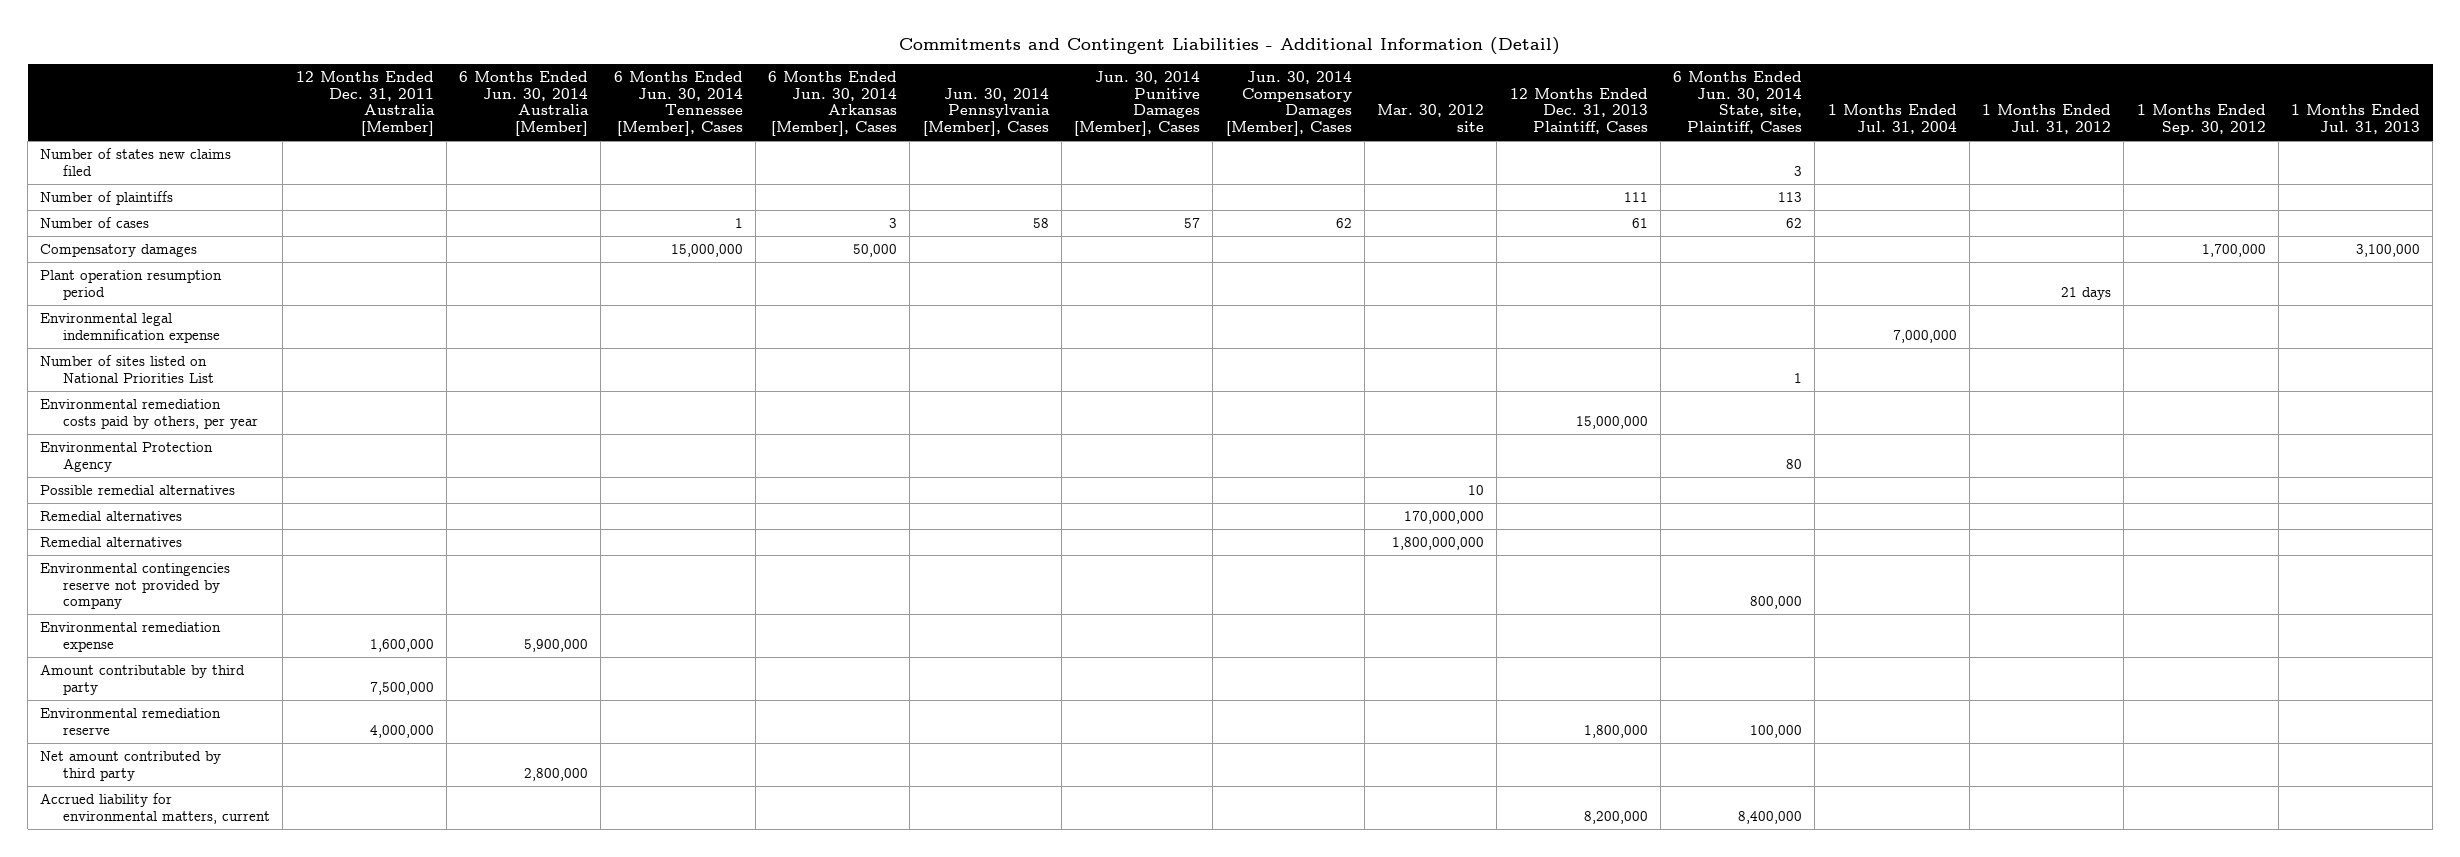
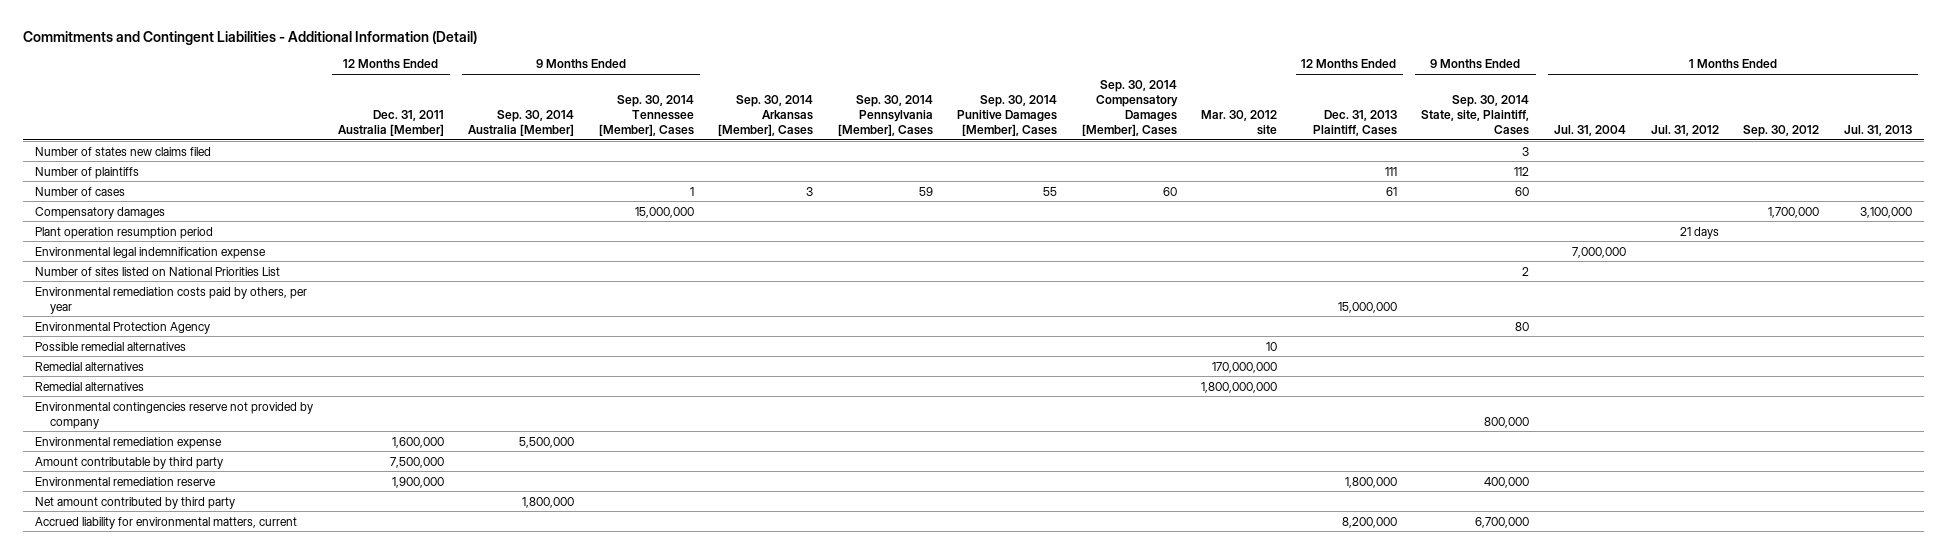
- | 12 Months Ended Dec. 31, 2011 Australia [Member] | 6 Months Ended Jun. 30, 2014 Australia [Member] | 6 Months Ended Jun. 30, 2014 Tennessee [Member], Cases | 6 Months Ended Jun. 30, 2014 Arkansas [Member], Cases | Jun. 30, 2014 Pennsylvania [Member], Cases | Jun. 30, 2014 Punitive Damages [Member], Cases | Jun. 30, 2014 Compensatory Damages [Member], Cases | Mar. 30, 2012 site | 12 Months Ended Dec. 31, 2013 Plaintiff, Cases | 6 Months Ended Jun. 30, 2014 State, site, Plaintiff, Cases | 1 Months Ended Jul. 31, 2004 | 1 Months Ended Jul. 31, 2012 | 1 Months Ended Sep. 30, 2012 | 1 Months Ended Jul. 31, 2013
+ | 12 Months Ended Dec. 31, 2011 Australia [Member] | 9 Months Ended Sep. 30, 2014 Australia [Member] | 9 Months Ended Sep. 30, 2014 Tennessee [Member], Cases | Sep. 30, 2014 Arkansas [Member], Cases | Sep. 30, 2014 Pennsylvania [Member], Cases | Sep. 30, 2014 Punitive Damages [Member], Cases | Sep. 30, 2014 Compensatory Damages [Member], Cases | Mar. 30, 2012 site | 12 Months Ended Dec. 31, 2013 Plaintiff, Cases | 9 Months Ended Sep. 30, 2014 State, site, Plaintiff, Cases | 1 Months Ended Jul. 31, 2004 | 1 Months Ended Jul. 31, 2012 | 1 Months Ended Sep. 30, 2012 | 1 Months Ended Jul. 31, 2013
- Environmental remediation reserve | 4,000,000 | | | | | | | | 1,800,000 | 100,000 | | | |
+ Environmental remediation reserve | 1,900,000 | | | | | | | | 1,800,000 | 400,000 | | | |

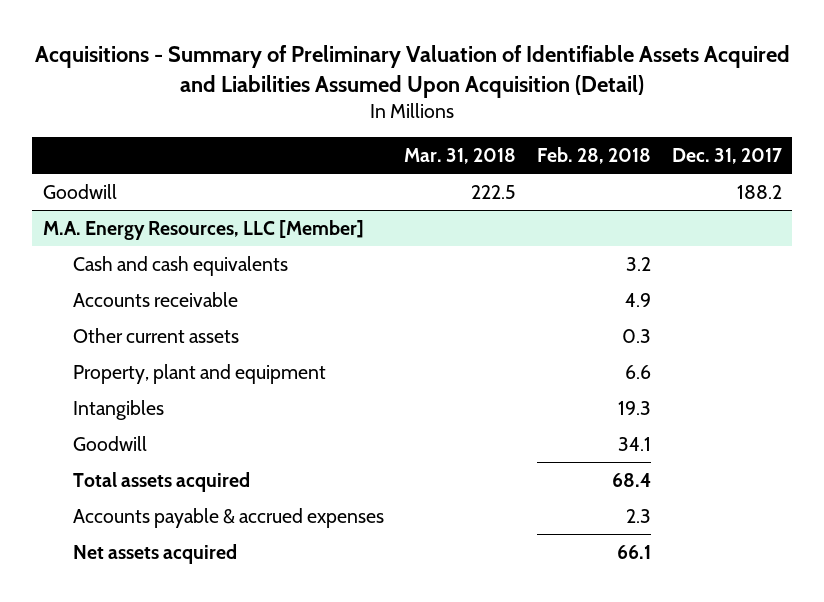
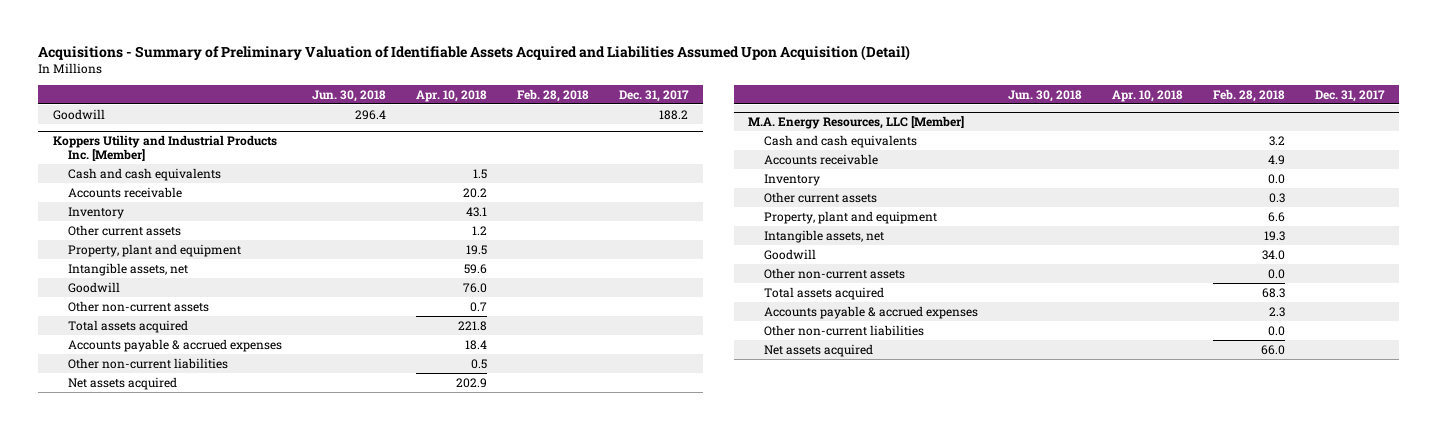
- | Mar. 31, 2018 | Feb. 28, 2018 | Dec. 31, 2017
+ | Jun. 30, 2018 | Apr. 10, 2018 | Feb. 28, 2018 | Dec. 31, 2017
+ Koppers Utility and Industrial Products Inc. [Member]
+ Cash and cash equivalents | | 1.5 | |
+ Accounts receivable | | 20.2 | |
+ Inventory | | 43.1 | |
+ Other current assets | | 1.2 | |
+ Property, plant and equipment | | 19.5 | |
+ Intangible assets, net | | 59.6 | |
+ Goodwill | | 76.0 | |
+ Other non-current assets | | 0.7 | |
+ Total assets acquired | | 221.8 | |
+ Accounts payable & accrued expenses | | 18.4 | |
+ Other non-current liabilities | | 0.5 | |
+ Net assets acquired | | 202.9 | |
@ M.A. Energy Resources, LLC [Member]
+ Inventory | | | 0.0 |
- Intangibles | | 19.3 |
- Goodwill | | 34.1 |
- Total assets acquired | | 68.4 |
+ Intangible assets, net | | | 19.3 |
+ Goodwill | | | 34.0 |
+ Other non-current assets | | | 0.0 |
+ Total assets acquired | | | 68.3 |
- Net assets acquired | | 66.1 |
+ Other non-current liabilities | | | 0.0 |
+ Net assets acquired | | | 66.0 |

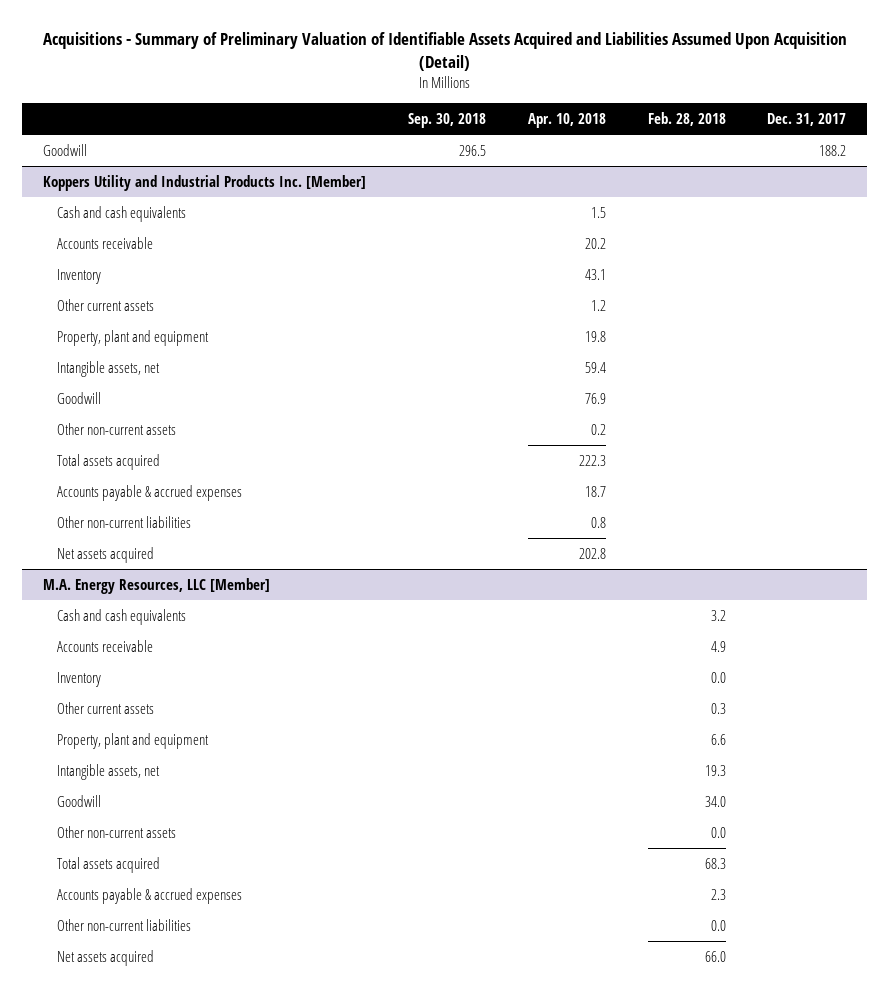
- | Jun. 30, 2018 | Apr. 10, 2018 | Feb. 28, 2018 | Dec. 31, 2017
+ | Sep. 30, 2018 | Apr. 10, 2018 | Feb. 28, 2018 | Dec. 31, 2017
@ Koppers Utility and Industrial Products Inc. [Member]
- Property, plant and equipment | | 19.5 | |
- Intangible assets, net | | 59.6 | |
- Goodwill | | 76.0 | |
- Other non-current assets | | 0.7 | |
- Total assets acquired | | 221.8 | |
- Accounts payable & accrued expenses | | 18.4 | |
- Other non-current liabilities | | 0.5 | |
- Net assets acquired | | 202.9 | |
+ Property, plant and equipment | | 19.8 | |
+ Intangible assets, net | | 59.4 | |
+ Goodwill | | 76.9 | |
+ Other non-current assets | | 0.2 | |
+ Total assets acquired | | 222.3 | |
+ Accounts payable & accrued expenses | | 18.7 | |
+ Other non-current liabilities | | 0.8 | |
+ Net assets acquired | | 202.8 | |

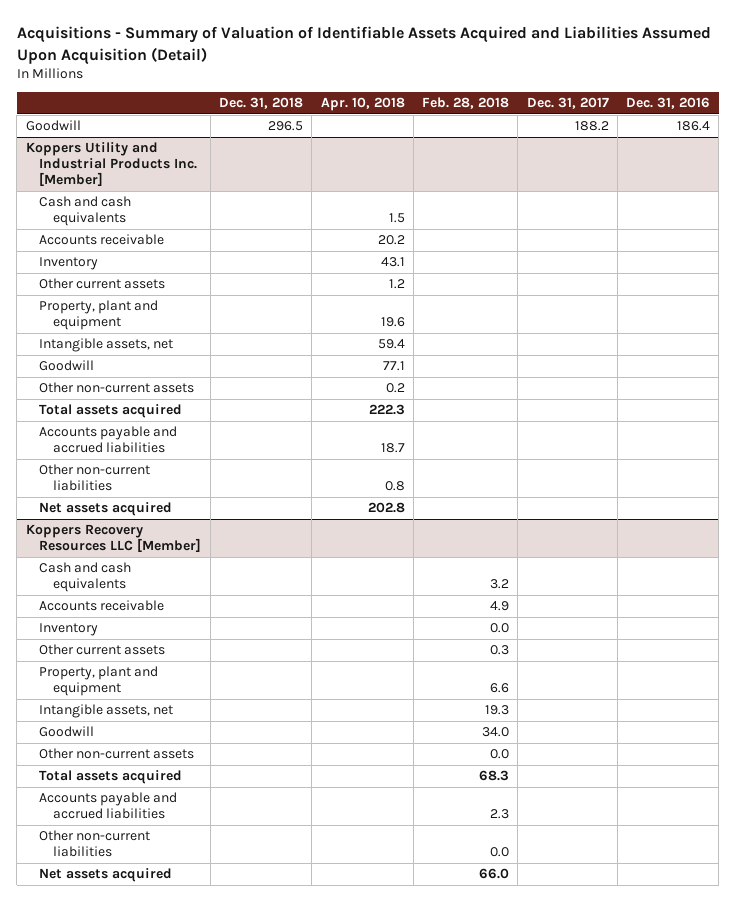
- Acquisitions - Summary of Preliminary Valuation of Identifiable Assets Acquired and Liabilities Assumed Upon Acquisition (Detail)
+ Acquisitions - Summary of Valuation of Identifiable Assets Acquired and Liabilities Assumed Upon Acquisition (Detail)
- | Sep. 30, 2018 | Apr. 10, 2018 | Feb. 28, 2018 | Dec. 31, 2017
+ | Dec. 31, 2018 | Apr. 10, 2018 | Feb. 28, 2018 | Dec. 31, 2017 | Dec. 31, 2016
@ Koppers Utility and Industrial Products Inc. [Member]
- Property, plant and equipment | | 19.8 | |
+ Property, plant and equipment | | 19.6 | | |
- Goodwill | | 76.9 | |
+ Goodwill | | 77.1 | | |
- Accounts payable & accrued expenses | | 18.7 | |
+ Accounts payable and accrued liabilities | | 18.7 | | |
- M.A. Energy Resources, LLC [Member]
+ Koppers Recovery Resources LLC [Member]
- Accounts payable & accrued expenses | | | 2.3 |
+ Accounts payable and accrued liabilities | | | 2.3 | |

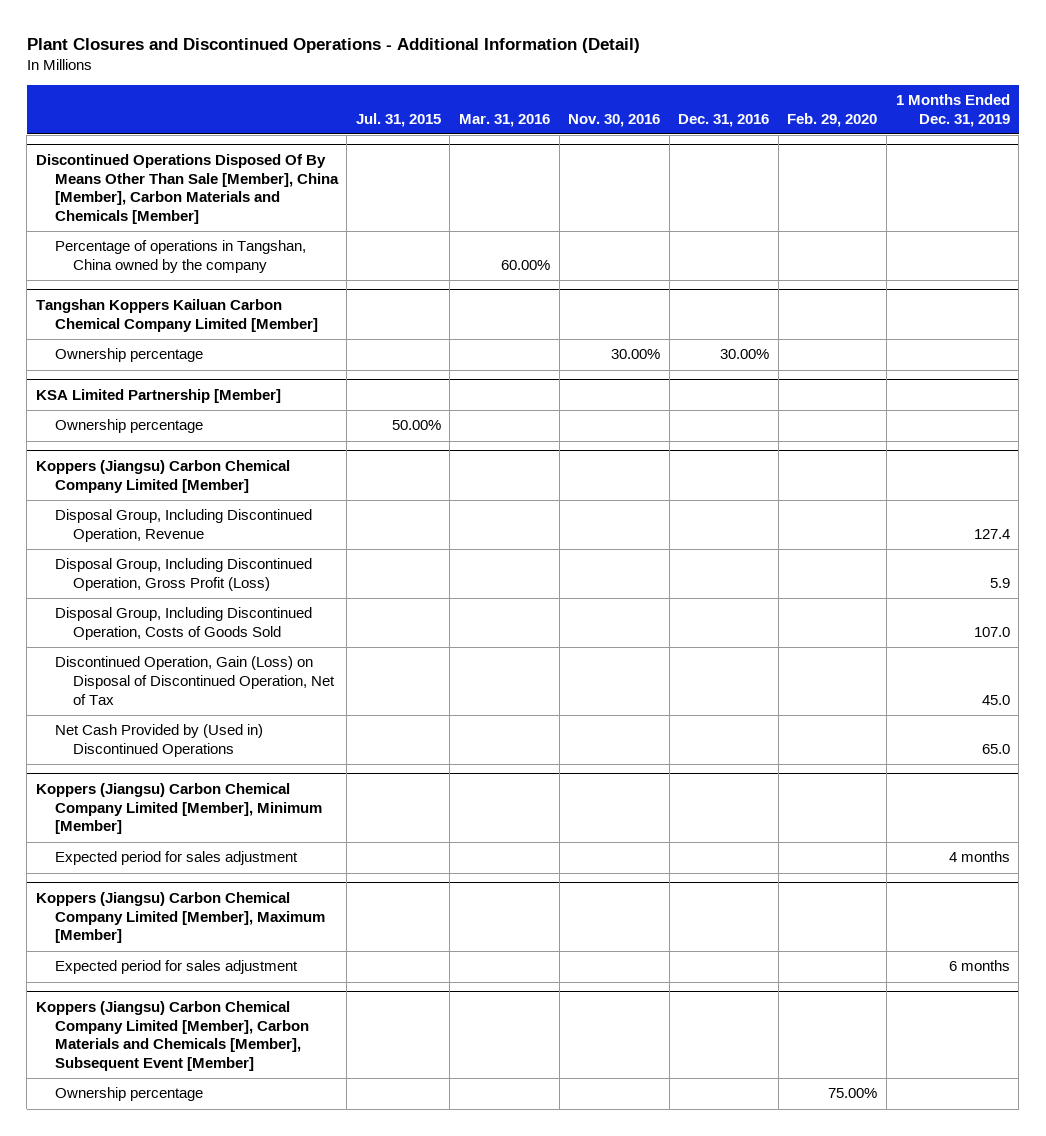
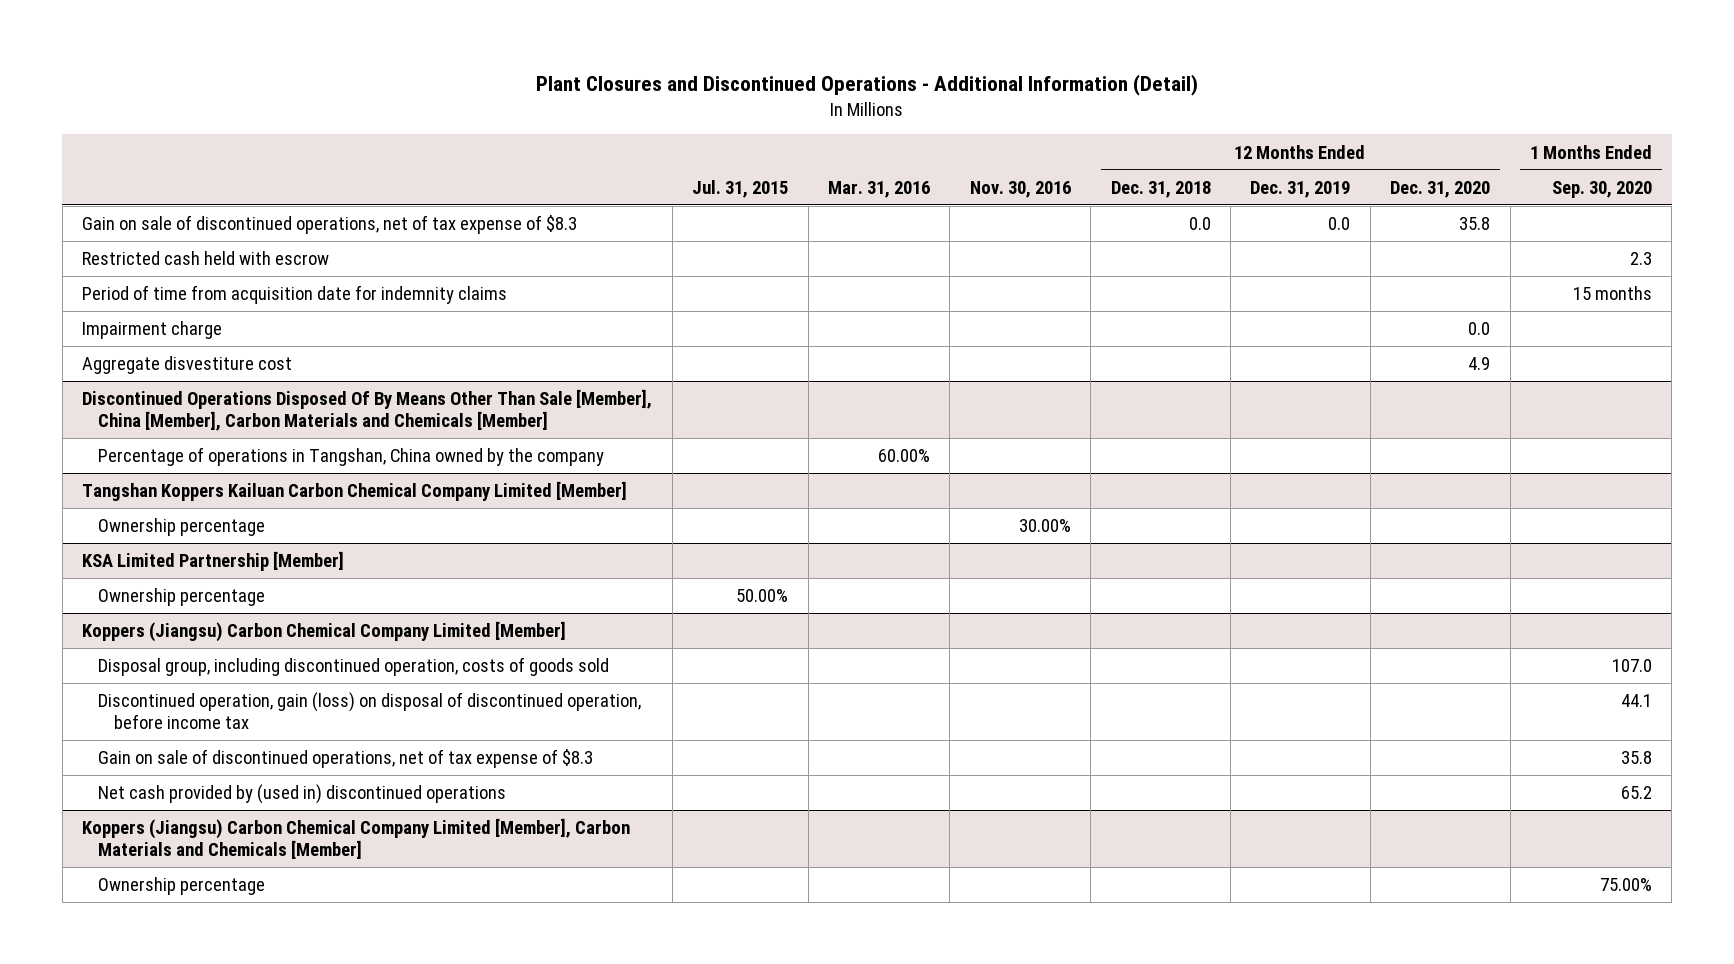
- | Jul. 31, 2015 | Mar. 31, 2016 | Nov. 30, 2016 | Dec. 31, 2016 | Feb. 29, 2020 | 1 Months Ended Dec. 31, 2019
+ | Jul. 31, 2015 | Mar. 31, 2016 | Nov. 30, 2016 | 12 Months Ended Dec. 31, 2018 | 12 Months Ended Dec. 31, 2019 | 12 Months Ended Dec. 31, 2020 | 1 Months Ended Sep. 30, 2020
+ Gain on sale of discontinued operations, net of tax expense of $8.3 | | | | 0.0 | 0.0 | 35.8 |
+ Restricted cash held with escrow | | | | | | | 2.3
+ Period of time from acquisition date for indemnity claims | | | | | | | 15 months
+ Impairment charge | | | | | | 0.0 |
+ Aggregate disvestiture cost | | | | | | 4.9 |
@ Koppers (Jiangsu) Carbon Chemical Company Limited [Member]
- Disposal Group, Including Discontinued Operation, Revenue | | | | | | 127.4
- Disposal Group, Including Discontinued Operation, Gross Profit (Loss) | | | | | | 5.9
- Disposal Group, Including Discontinued Operation, Costs of Goods Sold | | | | | | 107.0
- Discontinued Operation, Gain (Loss) on Disposal of Discontinued Operation, Net of Tax | | | | | | 45.0
- Net Cash Provided by (Used in) Discontinued Operations | | | | | | 65.0
- Koppers (Jiangsu) Carbon Chemical Company Limited [Member], Minimum [Member]
- Expected period for sales adjustment | | | | | | 4 months
- Koppers (Jiangsu) Carbon Chemical Company Limited [Member], Maximum [Member]
- Expected period for sales adjustment | | | | | | 6 months
- Koppers (Jiangsu) Carbon Chemical Company Limited [Member], Carbon Materials and Chemicals [Member], Subsequent Event [Member]
@ Koppers (Jiangsu) Carbon Chemical Company Limited [Member]
+ Disposal group, including discontinued operation, costs of goods sold | | | | | | | 107.0
+ Discontinued operation, gain (loss) on disposal of discontinued operation, before income tax | | | | | | | 44.1
+ Gain on sale of discontinued operations, net of tax expense of $8.3 | | | | | | | 35.8
+ Net cash provided by (used in) discontinued operations | | | | | | | 65.2
+ Koppers (Jiangsu) Carbon Chemical Company Limited [Member], Carbon Materials and Chemicals [Member]

